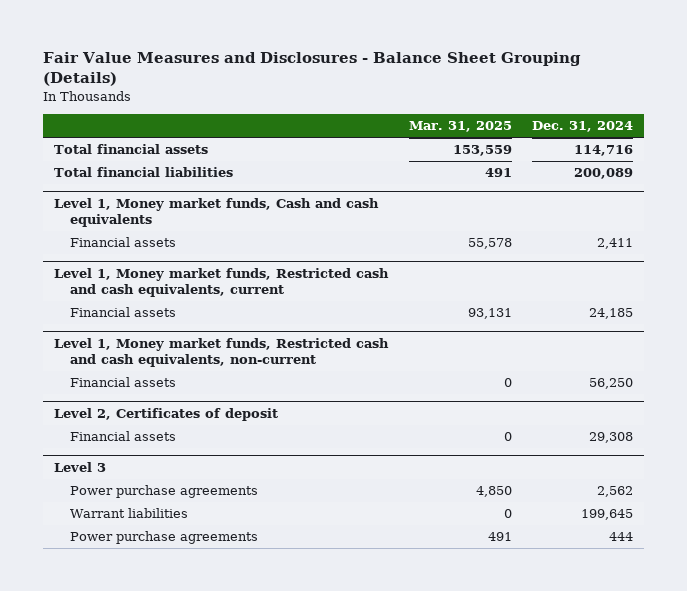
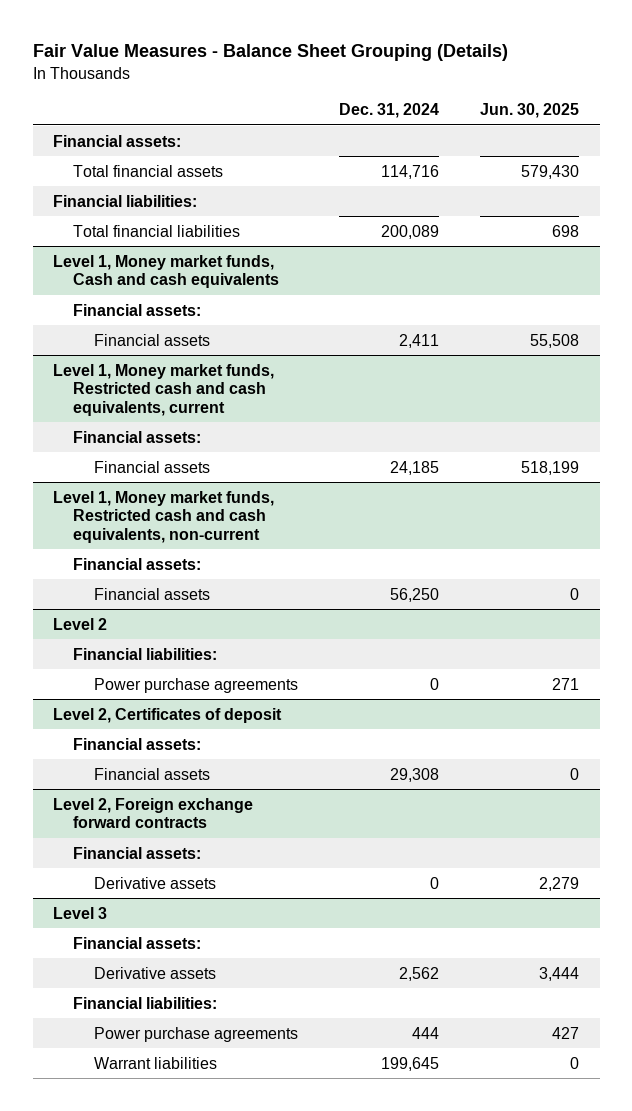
- Fair Value Measures and Disclosures - Balance Sheet Grouping (Details)
+ Fair Value Measures - Balance Sheet Grouping (Details)
- | Mar. 31, 2025 | Dec. 31, 2024
+ | Dec. 31, 2024 | Jun. 30, 2025
+ Financial assets:
+ Financial liabilities:
@ Level 1, Money market funds, Cash and cash equivalents
+ Financial assets:
@ Level 1, Money market funds, Restricted cash and cash equivalents, current
+ Financial assets:
@ Level 1, Money market funds, Restricted cash and cash equivalents, non-current
+ Financial assets:
+ Level 2
+ Financial liabilities:
+ Power purchase agreements | 0 | 271
@ Level 2, Certificates of deposit
+ Financial assets:
+ Level 2, Foreign exchange forward contracts
+ Financial assets:
+ Derivative assets | 0 | 2,279
@ Level 3
- Power purchase agreements | 4,850 | 2,562
+ Financial assets:
+ Derivative assets | 2,562 | 3,444
+ Financial liabilities:
moved down: Warrant liabilities | 199,645 | 0

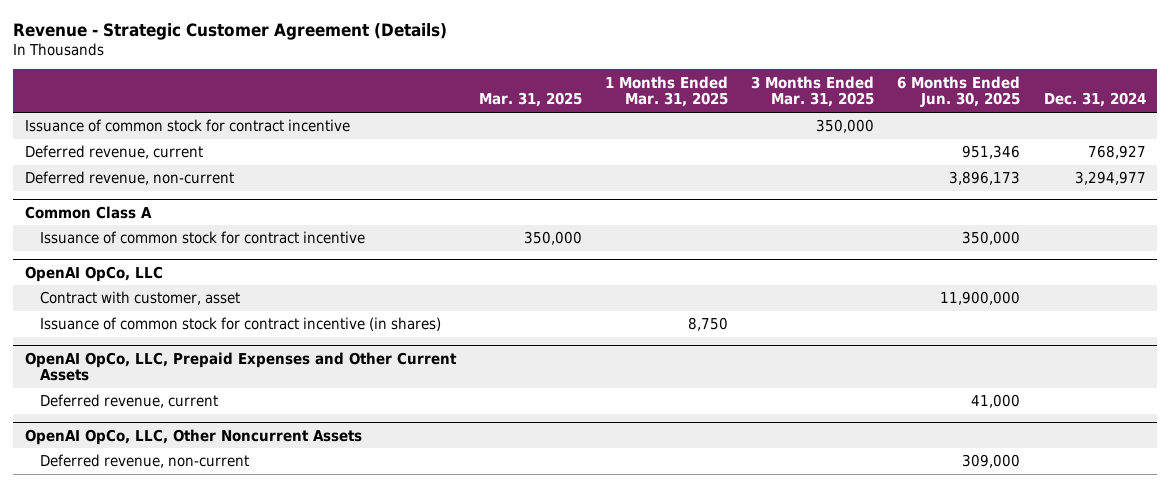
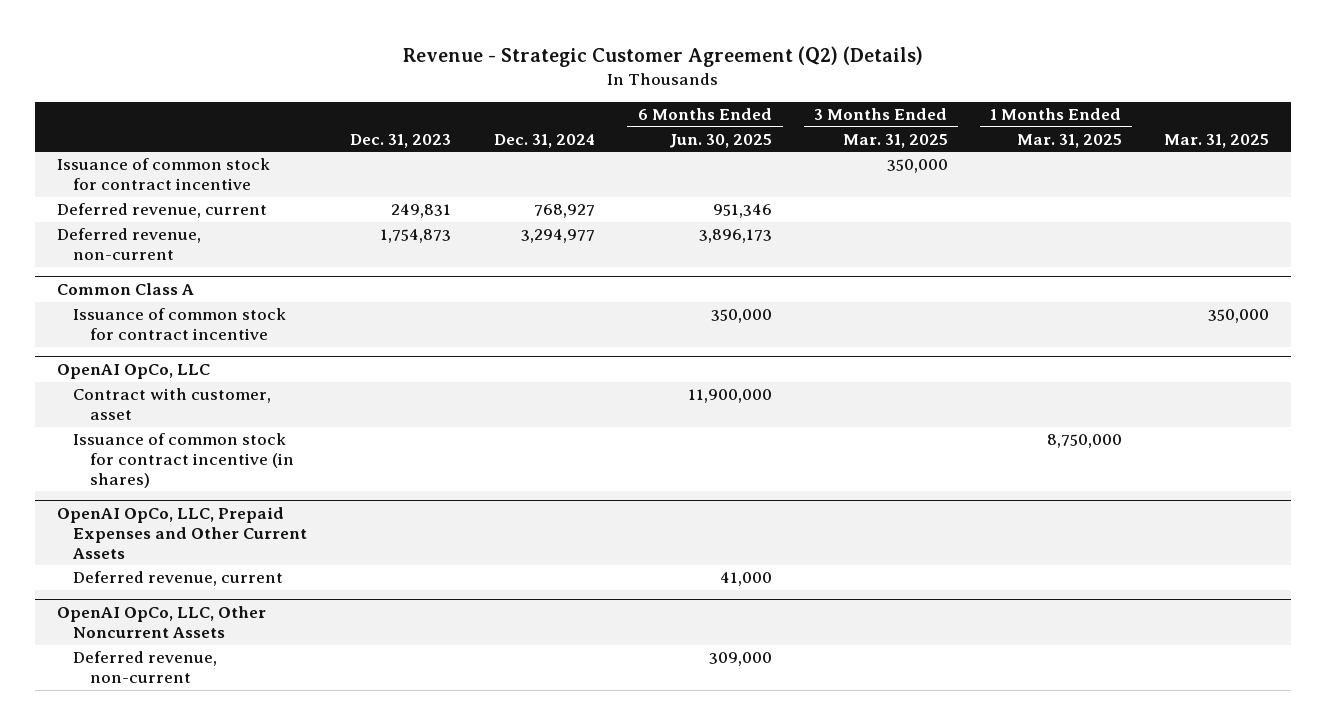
- Revenue - Strategic Customer Agreement (Details)
+ Revenue - Strategic Customer Agreement (Q2) (Details)
- | Mar. 31, 2025 | 1 Months Ended Mar. 31, 2025 | 3 Months Ended Mar. 31, 2025 | 6 Months Ended Jun. 30, 2025 | Dec. 31, 2024
+ | Dec. 31, 2023 | Dec. 31, 2024 | 6 Months Ended Jun. 30, 2025 | 3 Months Ended Mar. 31, 2025 | 1 Months Ended Mar. 31, 2025 | Mar. 31, 2025
@ OpenAI OpCo, LLC
- Issuance of common stock for contract incentive (in shares) | | 8,750 | | |
+ Issuance of common stock for contract incentive (in shares) | | | | | 8,750,000 |

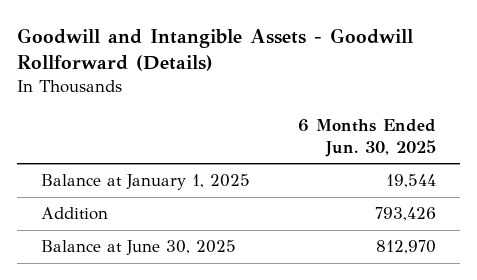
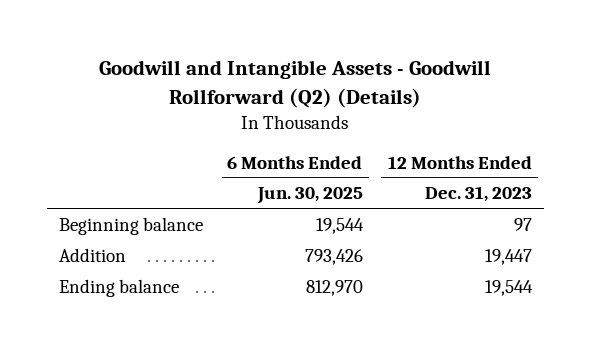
- Goodwill and Intangible Assets - Goodwill Rollforward (Details)
+ Goodwill and Intangible Assets - Goodwill Rollforward (Q2) (Details)
- | 6 Months Ended Jun. 30, 2025
+ | 6 Months Ended Jun. 30, 2025 | 12 Months Ended Dec. 31, 2023
- Balance at January 1, 2025 | 19,544
+ Beginning balance | 19,544 | 97
- Balance at June 30, 2025 | 812,970
+ Ending balance | 812,970 | 19,544

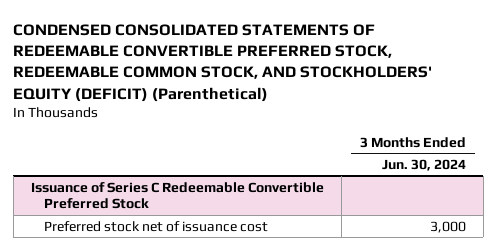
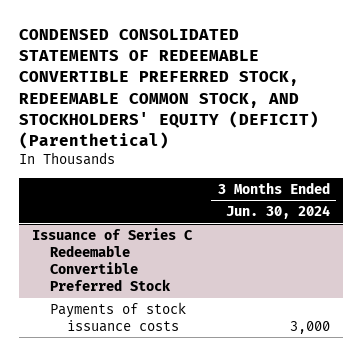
@ Issuance of Series C Redeemable Convertible Preferred Stock
- Preferred stock net of issuance cost | 3,000
+ Payments of stock issuance costs | 3,000

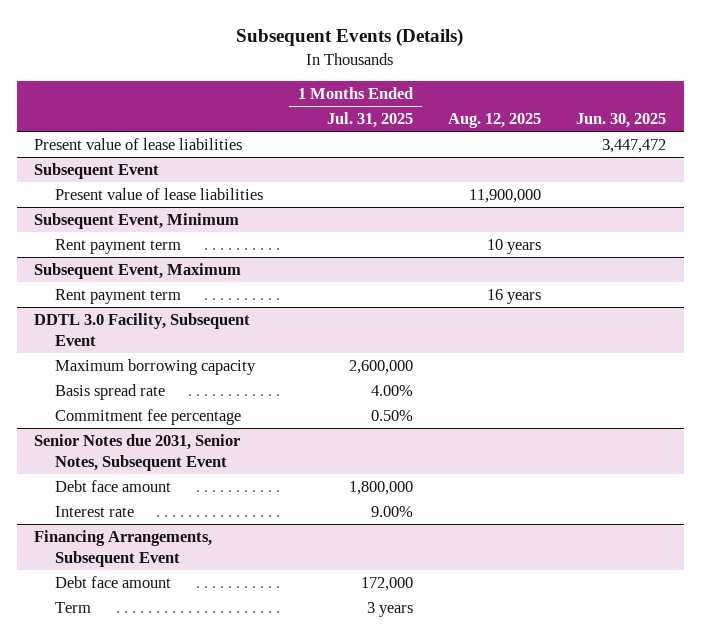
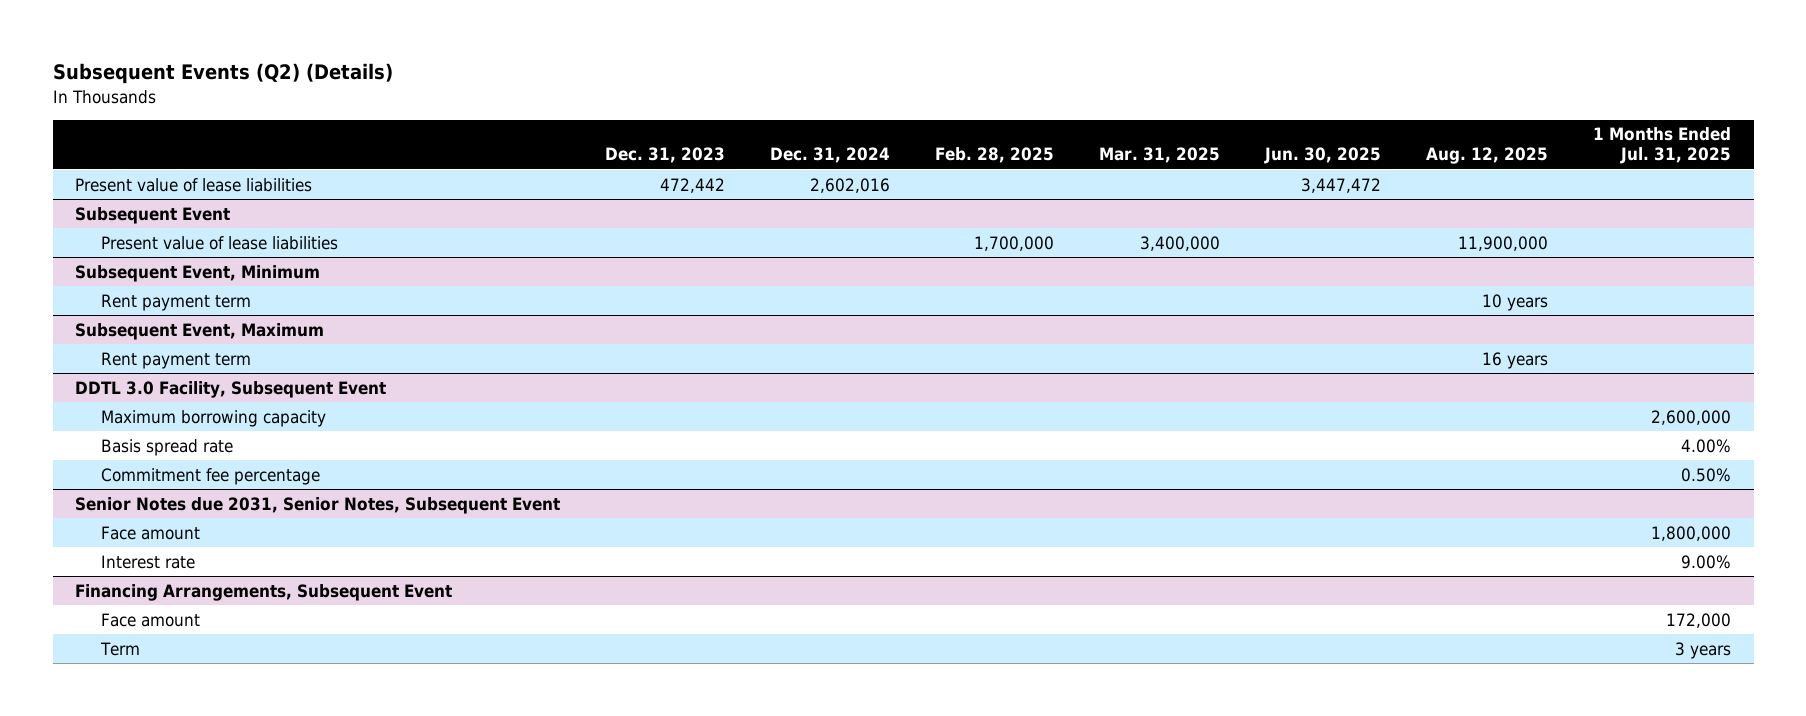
- Subsequent Events (Details)
+ Subsequent Events (Q2) (Details)
- | 1 Months Ended Jul. 31, 2025 | Aug. 12, 2025 | Jun. 30, 2025
+ | Dec. 31, 2023 | Dec. 31, 2024 | Feb. 28, 2025 | Mar. 31, 2025 | Jun. 30, 2025 | Aug. 12, 2025 | 1 Months Ended Jul. 31, 2025
@ Senior Notes due 2031, Senior Notes, Subsequent Event
- Debt face amount | 1,800,000 | |
+ Face amount | | | | | | | 1,800,000
@ Financing Arrangements, Subsequent Event
- Debt face amount | 172,000 | |
+ Face amount | | | | | | | 172,000

